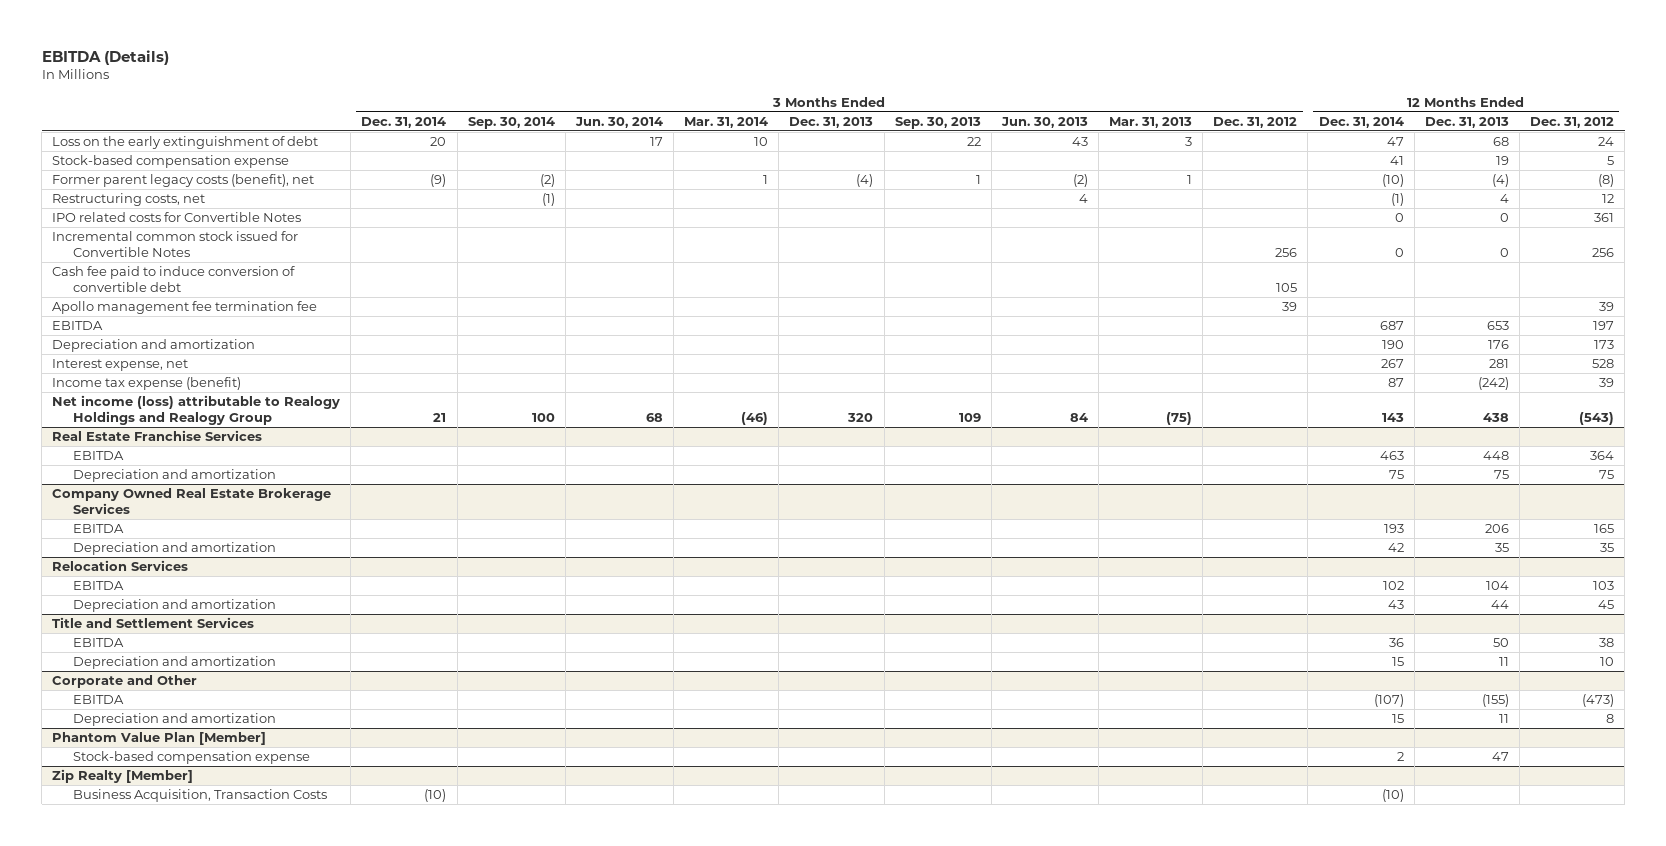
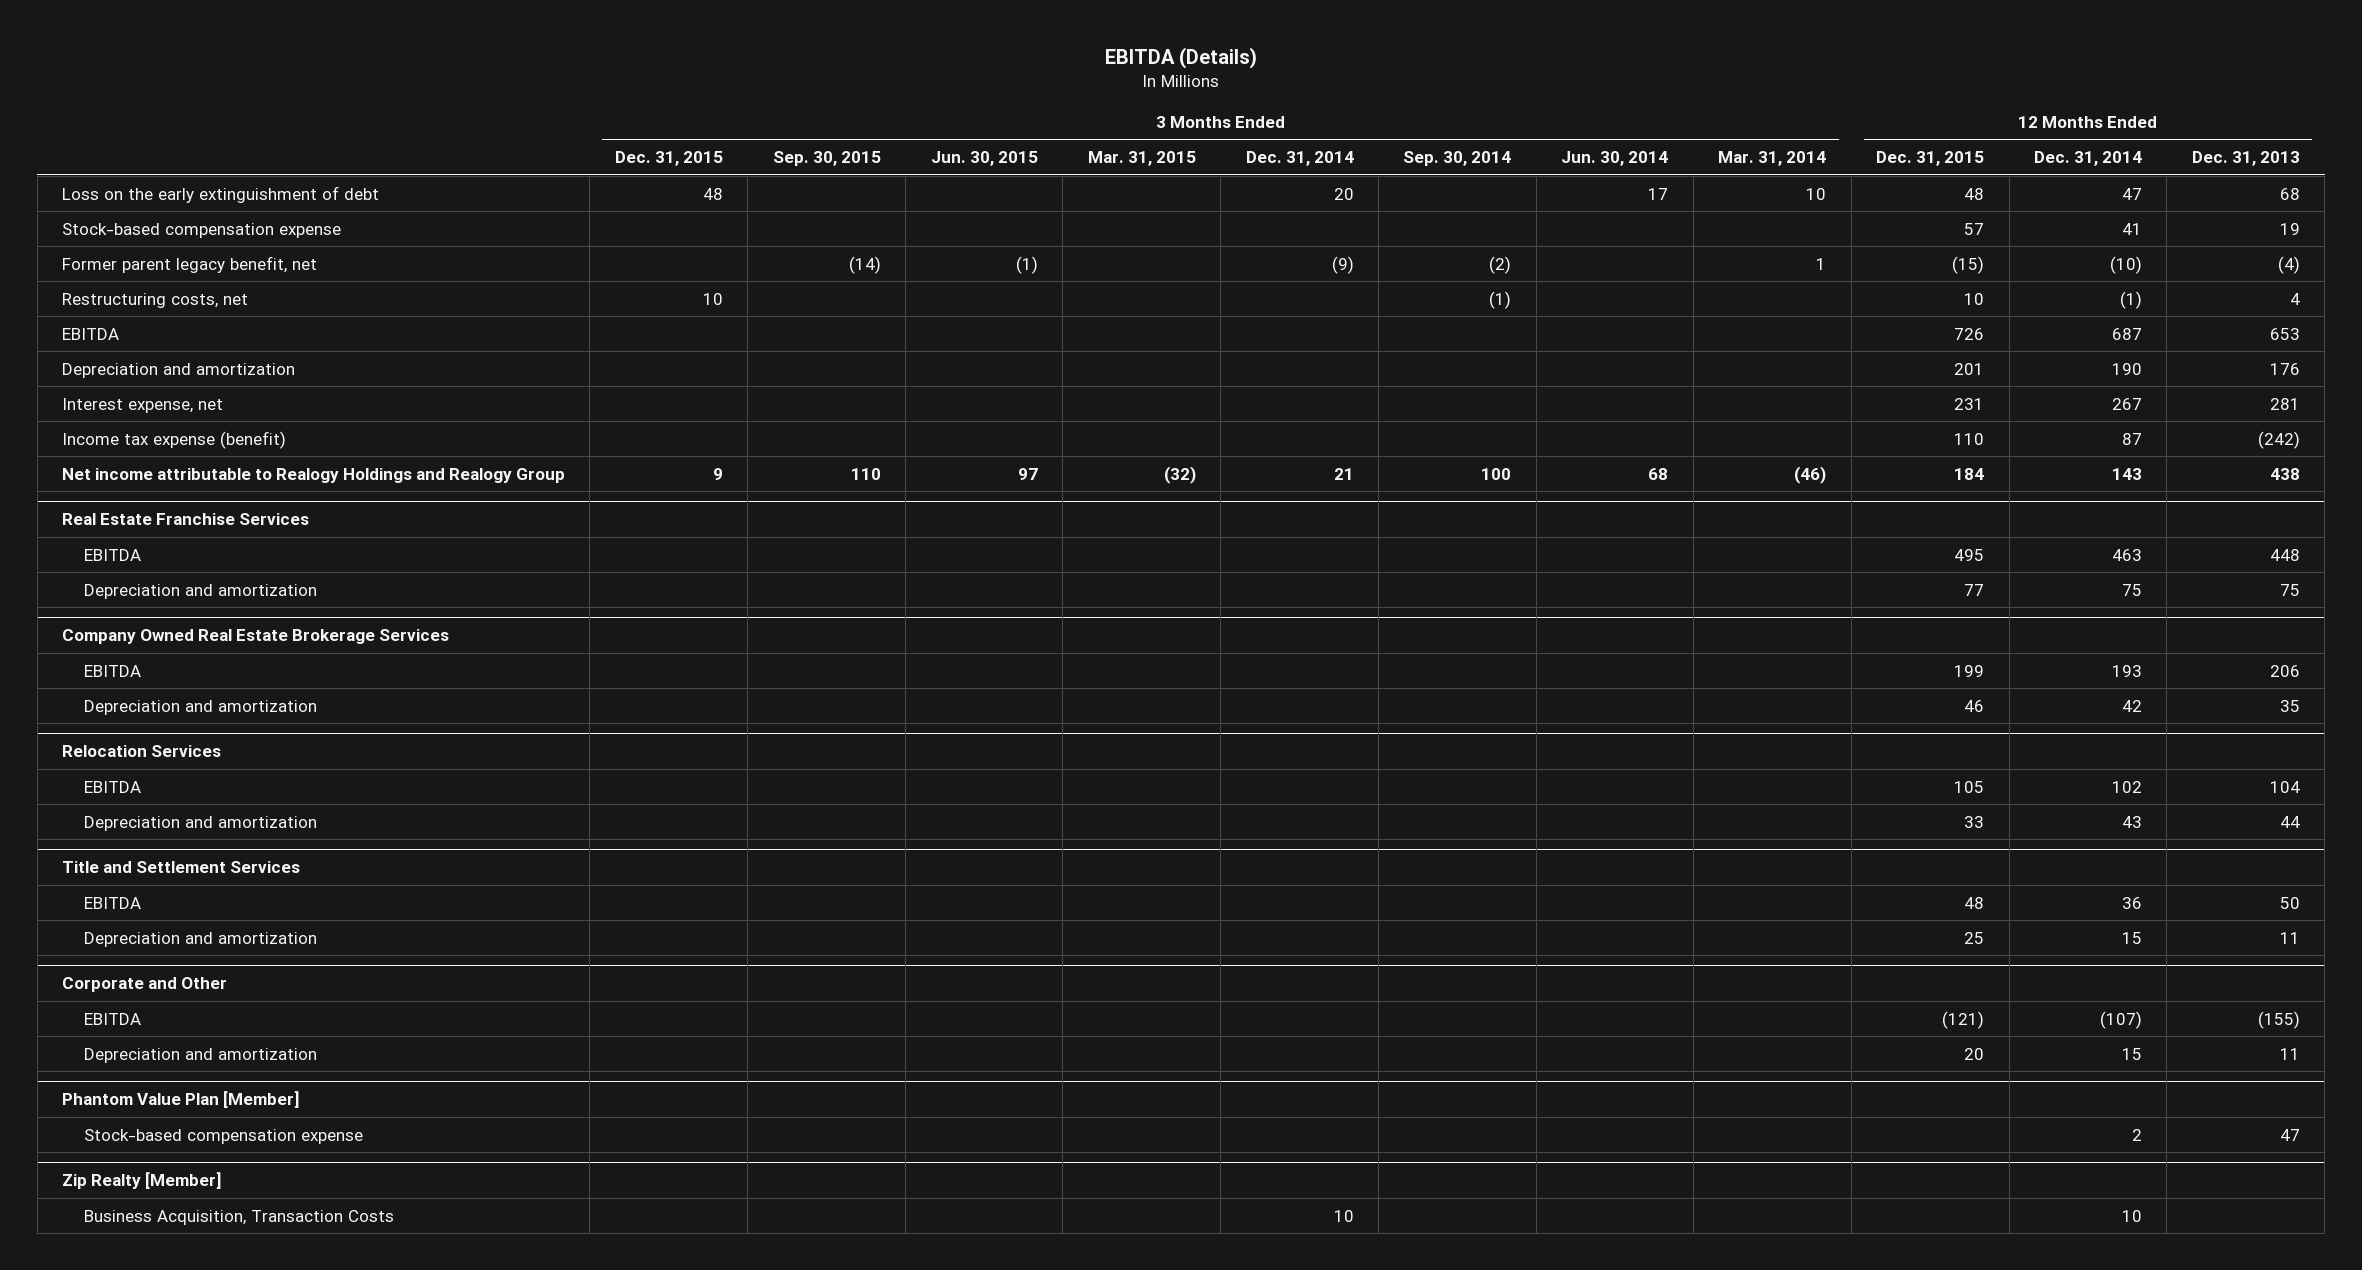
- | 3 Months Ended Dec. 31, 2014 | 3 Months Ended Sep. 30, 2014 | 3 Months Ended Jun. 30, 2014 | 3 Months Ended Mar. 31, 2014 | 3 Months Ended Dec. 31, 2013 | 3 Months Ended Sep. 30, 2013 | 3 Months Ended Jun. 30, 2013 | 3 Months Ended Mar. 31, 2013 | 3 Months Ended Dec. 31, 2012 | 12 Months Ended Dec. 31, 2014 | 12 Months Ended Dec. 31, 2013 | 12 Months Ended Dec. 31, 2012
+ | 3 Months Ended Dec. 31, 2015 | 3 Months Ended Sep. 30, 2015 | 3 Months Ended Jun. 30, 2015 | 3 Months Ended Mar. 31, 2015 | 3 Months Ended Dec. 31, 2014 | 3 Months Ended Sep. 30, 2014 | 3 Months Ended Jun. 30, 2014 | 3 Months Ended Mar. 31, 2014 | 12 Months Ended Dec. 31, 2015 | 12 Months Ended Dec. 31, 2014 | 12 Months Ended Dec. 31, 2013
- Former parent legacy costs (benefit), net | (9) | (2) | | 1 | (4) | 1 | (2) | 1 | | (10) | (4) | (8)
+ Former parent legacy benefit, net | | (14) | (1) | | (9) | (2) | | 1 | (15) | (10) | (4)
- IPO related costs for Convertible Notes | | | | | | | | | | 0 | 0 | 361
- Incremental common stock issued for Convertible Notes | | | | | | | | | 256 | 0 | 0 | 256
- Cash fee paid to induce conversion of convertible debt | | | | | | | | | 105 | | |
- Apollo management fee termination fee | | | | | | | | | 39 | | | 39
- Net income (loss) attributable to Realogy Holdings and Realogy Group | 21 | 100 | 68 | (46) | 320 | 109 | 84 | (75) | | 143 | 438 | (543)
+ Net income attributable to Realogy Holdings and Realogy Group | 9 | 110 | 97 | (32) | 21 | 100 | 68 | (46) | 184 | 143 | 438
@ Zip Realty [Member]
- Business Acquisition, Transaction Costs | (10) | | | | | | | | | (10) | |
+ Business Acquisition, Transaction Costs | | | | | 10 | | | | | 10 |

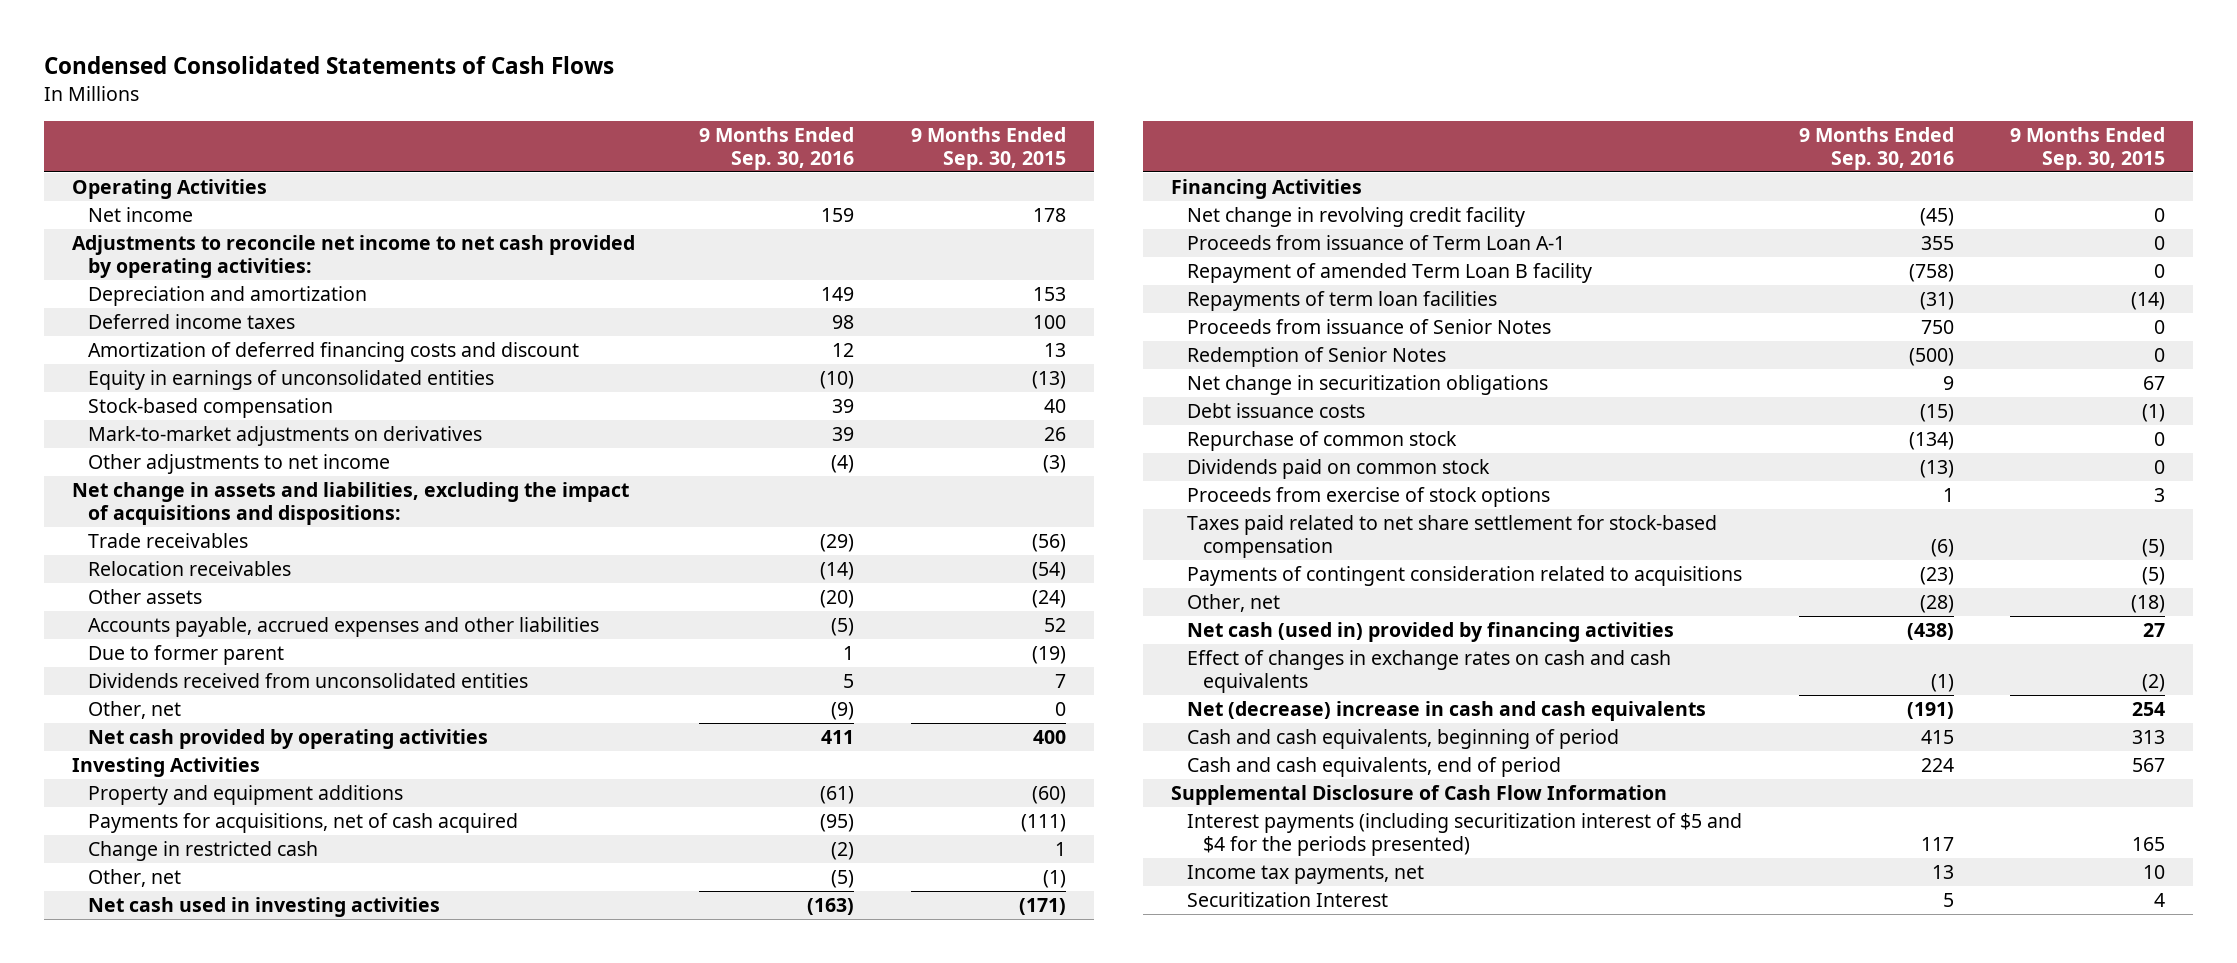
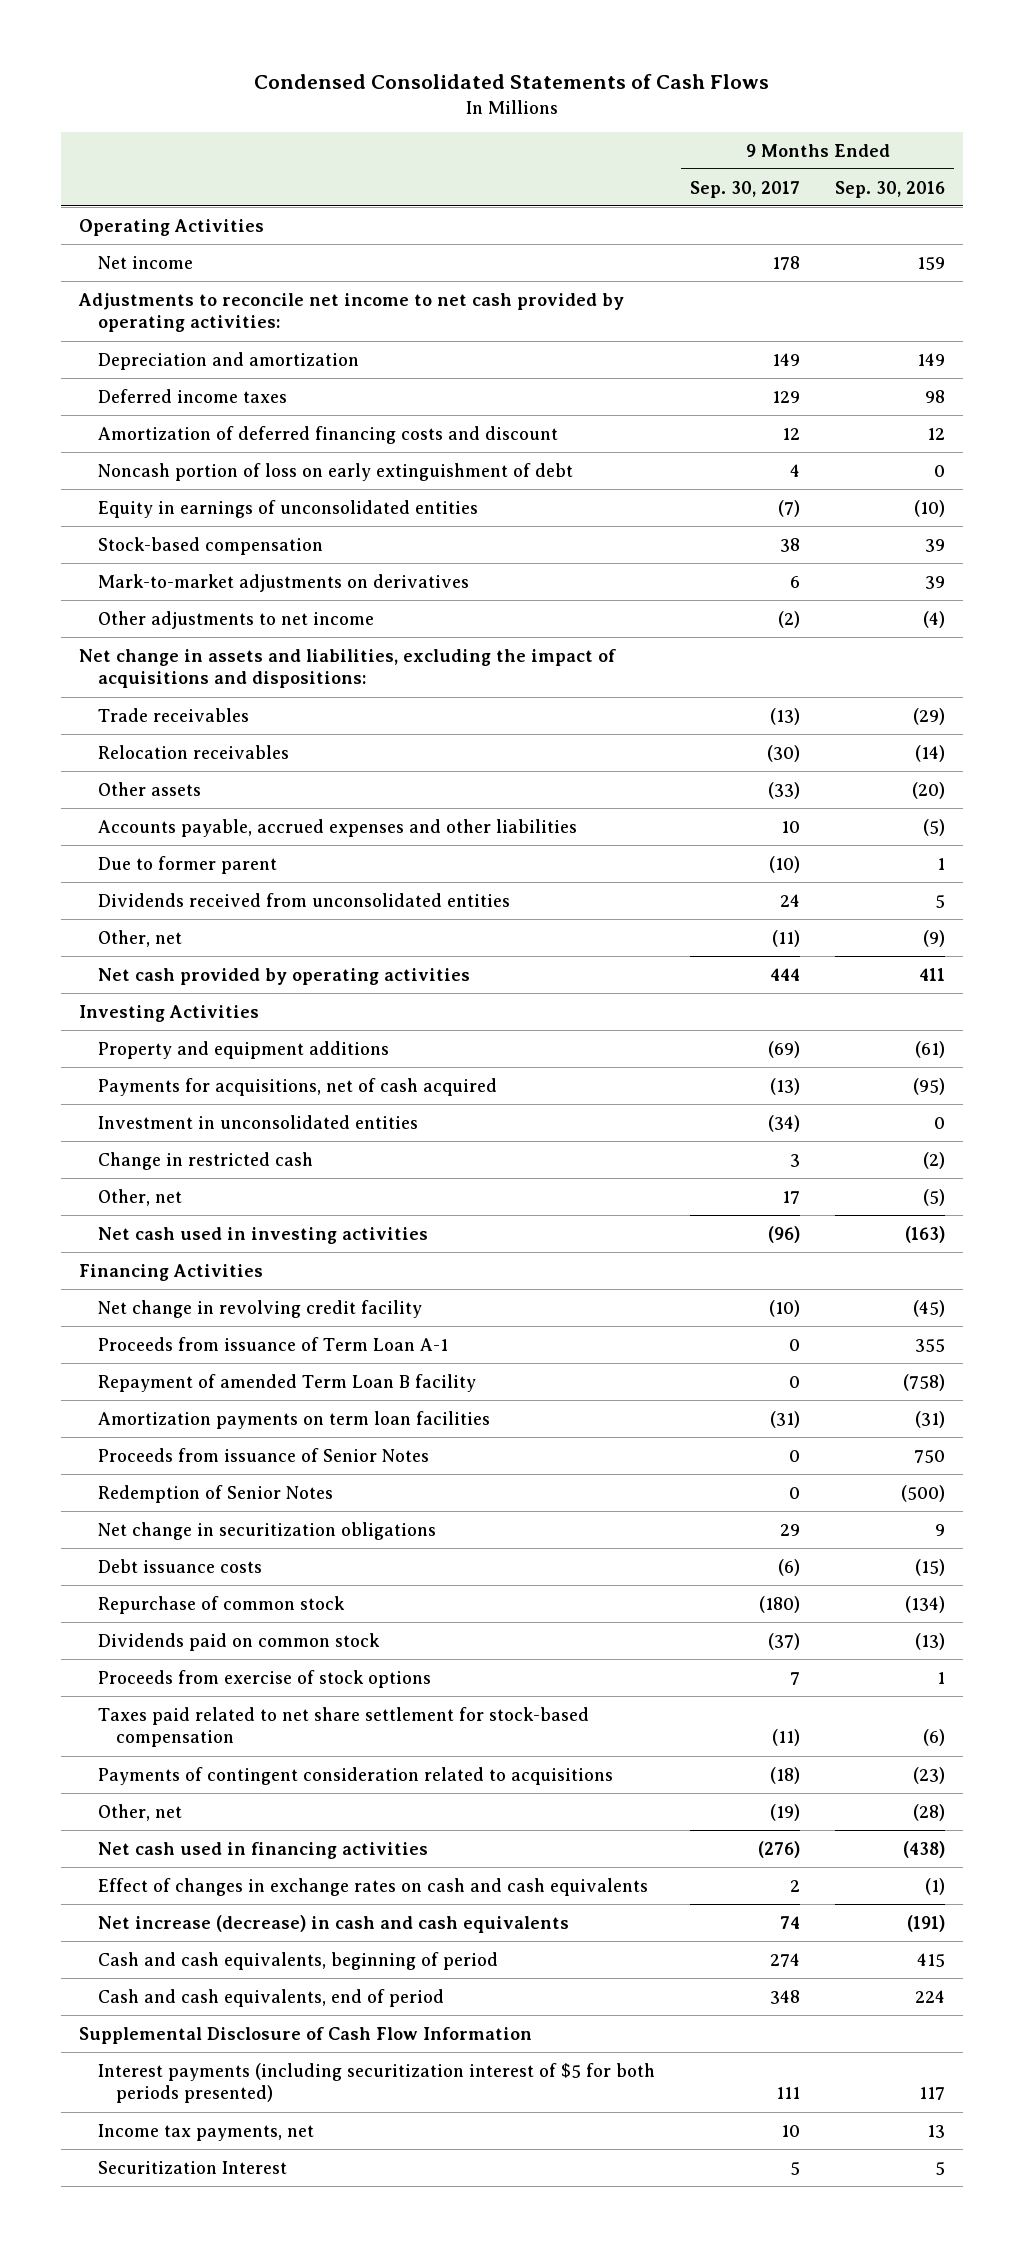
- | 9 Months Ended Sep. 30, 2016 | 9 Months Ended Sep. 30, 2015
+ | 9 Months Ended Sep. 30, 2017 | 9 Months Ended Sep. 30, 2016
+ Noncash portion of loss on early extinguishment of debt | 4 | 0
+ Investment in unconsolidated entities | (34) | 0
- Repayments of term loan facilities | (31) | (14)
+ Amortization payments on term loan facilities | (31) | (31)
- Net cash (used in) provided by financing activities | (438) | 27
+ Net cash used in financing activities | (276) | (438)
- Net (decrease) increase in cash and cash equivalents | (191) | 254
+ Net increase (decrease) in cash and cash equivalents | 74 | (191)
- Interest payments (including securitization interest of $5 and $4 for the periods presented) | 117 | 165
+ Interest payments (including securitization interest of $5 for both periods presented) | 111 | 117

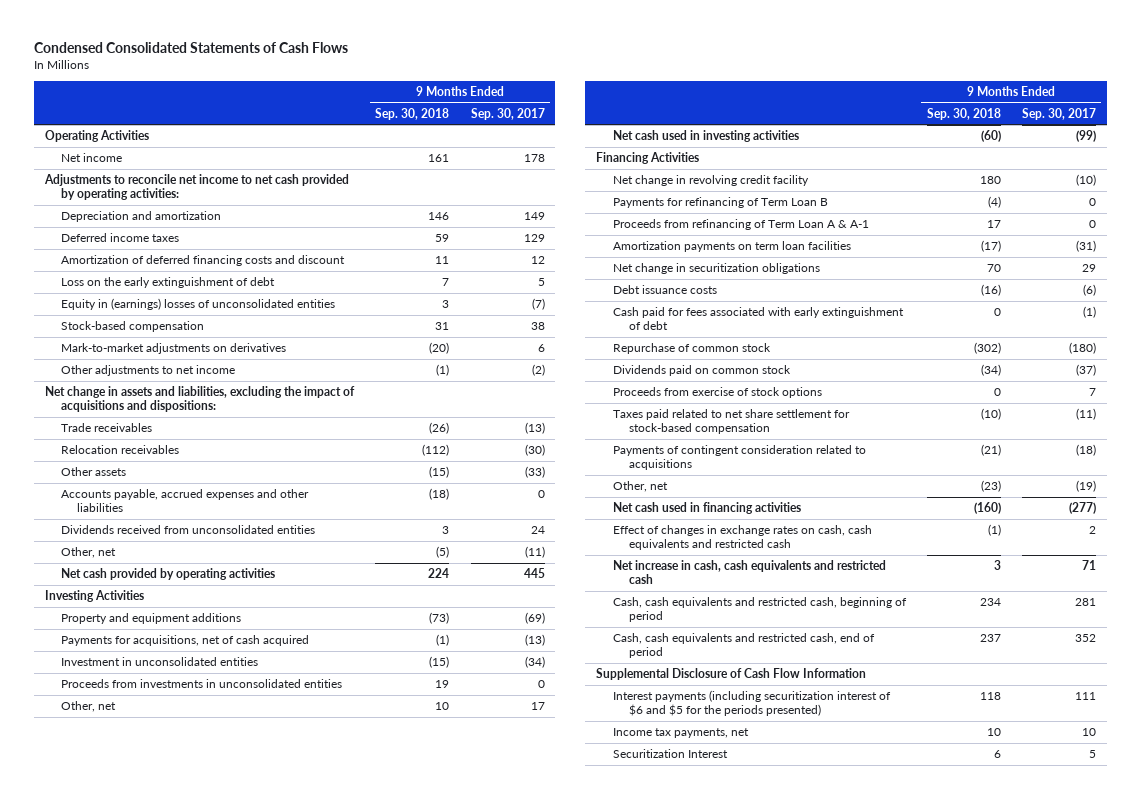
- | 9 Months Ended Sep. 30, 2017 | 9 Months Ended Sep. 30, 2016
+ | 9 Months Ended Sep. 30, 2018 | 9 Months Ended Sep. 30, 2017
- Noncash portion of loss on early extinguishment of debt | 4 | 0
- Equity in earnings of unconsolidated entities | (7) | (10)
+ Loss on the early extinguishment of debt | 7 | 5
+ Equity in (earnings) losses of unconsolidated entities | 3 | (7)
- Accounts payable, accrued expenses and other liabilities | 10 | (5)
- Due to former parent | (10) | 1
+ Accounts payable, accrued expenses and other liabilities | (18) | 0
- Net cash provided by operating activities | 444 | 411
+ Net cash provided by operating activities | 224 | 445
- Change in restricted cash | 3 | (2)
+ Proceeds from investments in unconsolidated entities | 19 | 0
- Net cash used in investing activities | (96) | (163)
+ Net cash used in investing activities | (60) | (99)
- Proceeds from issuance of Term Loan A-1 | 0 | 355
- Repayment of amended Term Loan B facility | 0 | (758)
+ Payments for refinancing of Term Loan B | (4) | 0
+ Proceeds from refinancing of Term Loan A & A-1 | 17 | 0
- Proceeds from issuance of Senior Notes | 0 | 750
- Redemption of Senior Notes | 0 | (500)
+ Cash paid for fees associated with early extinguishment of debt | 0 | (1)
- Net cash used in financing activities | (276) | (438)
- Effect of changes in exchange rates on cash and cash equivalents | 2 | (1)
- Net increase (decrease) in cash and cash equivalents | 74 | (191)
- Cash and cash equivalents, beginning of period | 274 | 415
- Cash and cash equivalents, end of period | 348 | 224
+ Net cash used in financing activities | (160) | (277)
+ Effect of changes in exchange rates on cash, cash equivalents and restricted cash | (1) | 2
+ Net increase in cash, cash equivalents and restricted cash | 3 | 71
+ Cash, cash equivalents and restricted cash, beginning of period | 234 | 281
+ Cash, cash equivalents and restricted cash, end of period | 237 | 352
- Interest payments (including securitization interest of $5 for both periods presented) | 111 | 117
+ Interest payments (including securitization interest of $6 and $5 for the periods presented) | 118 | 111

